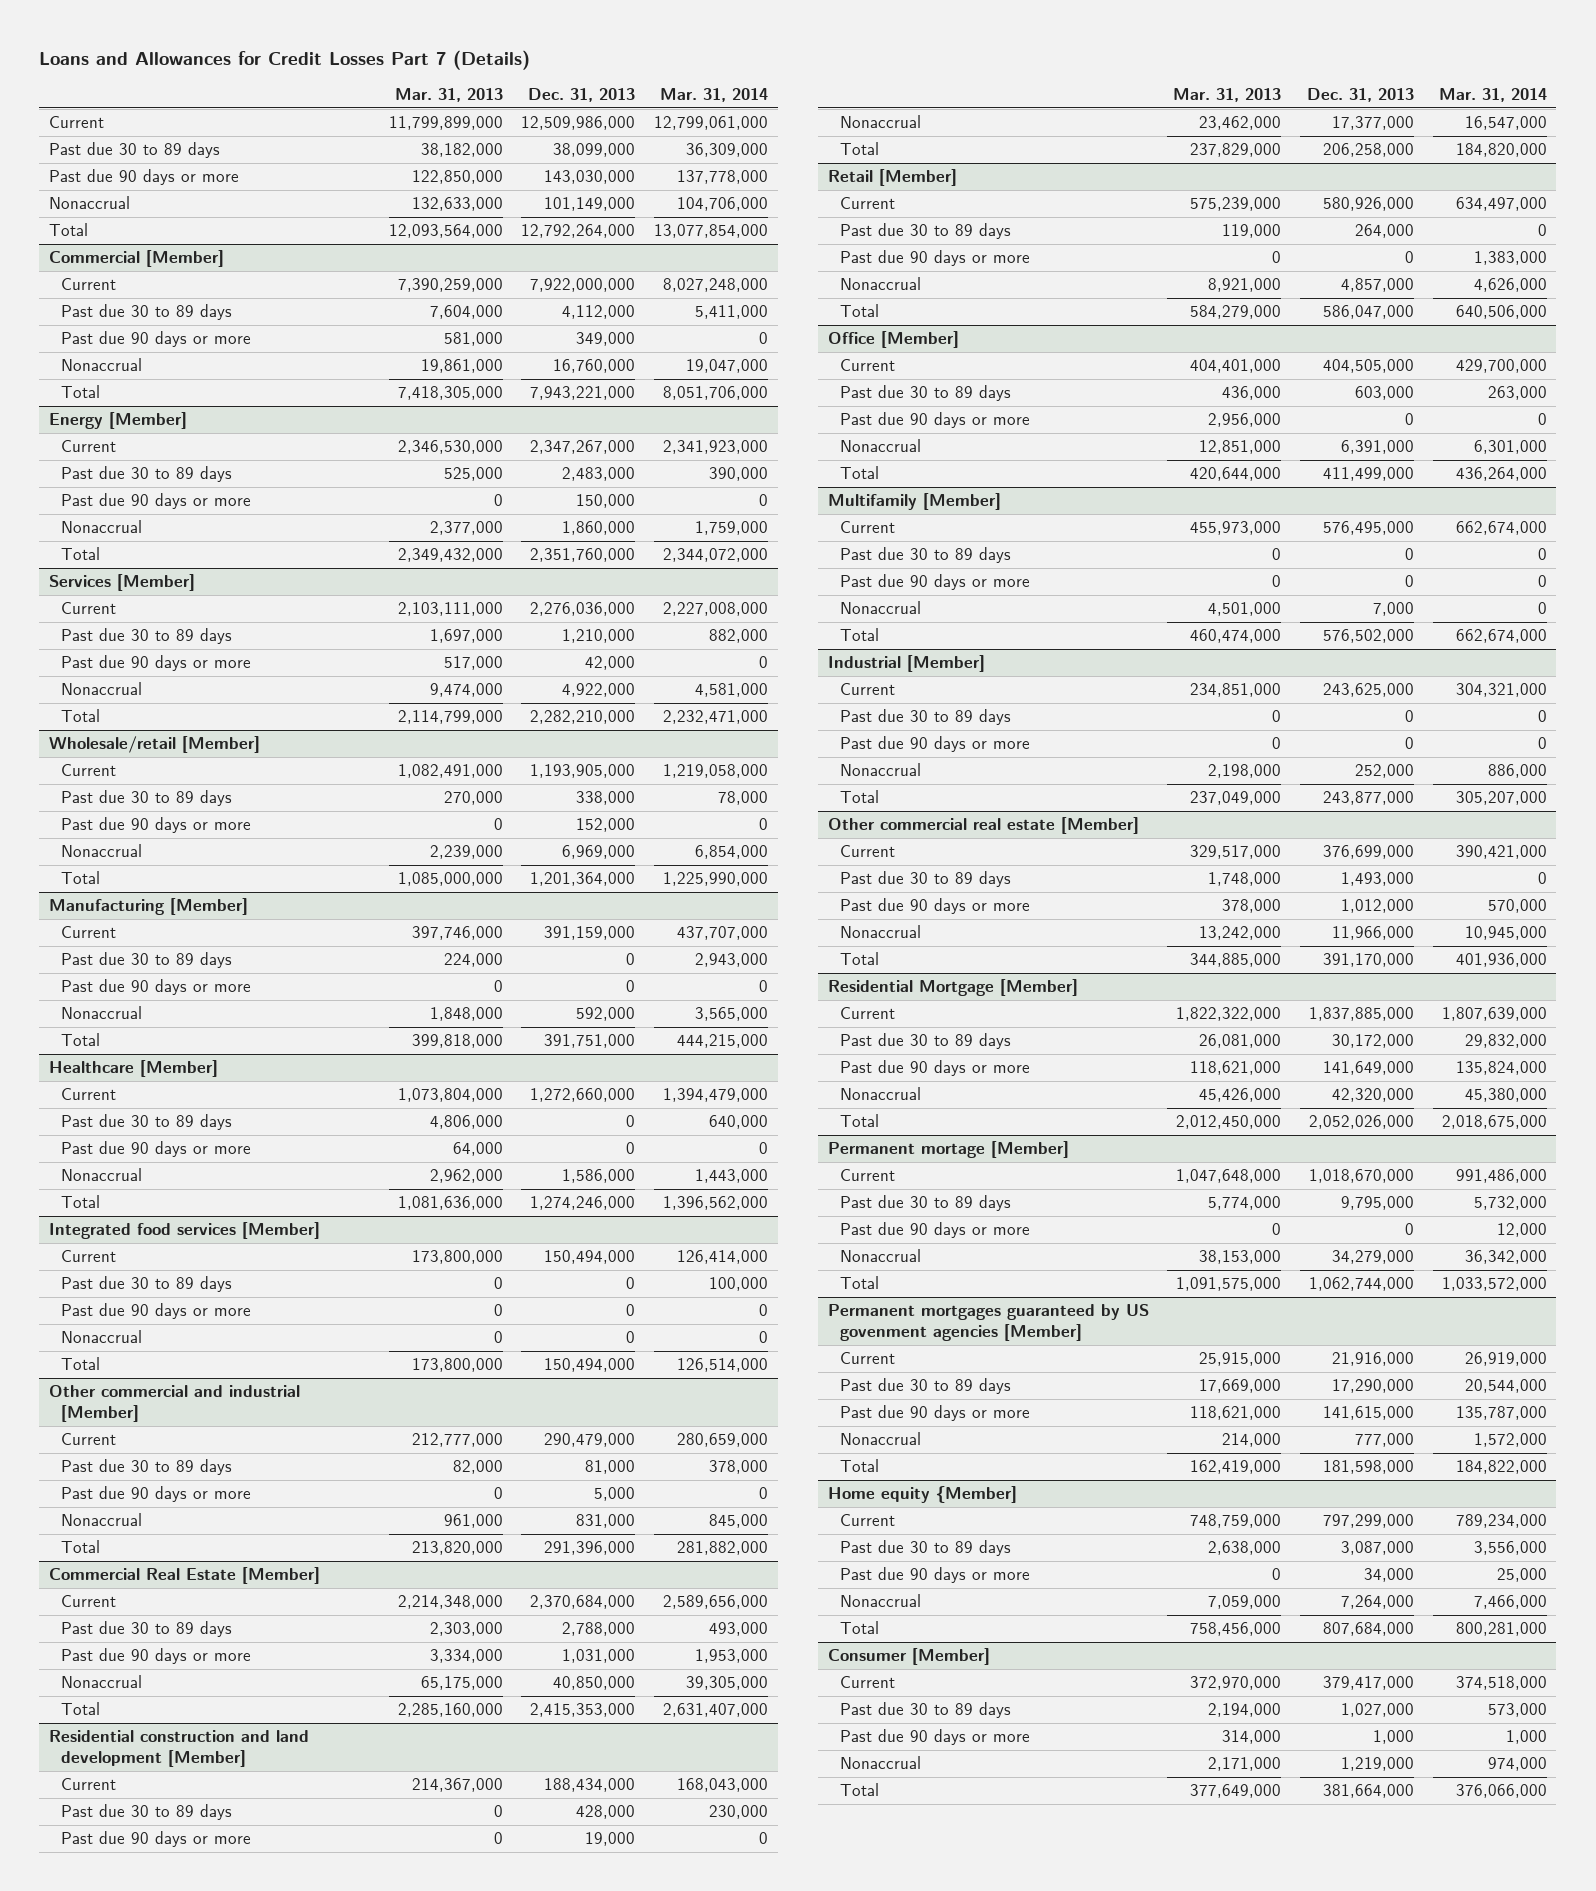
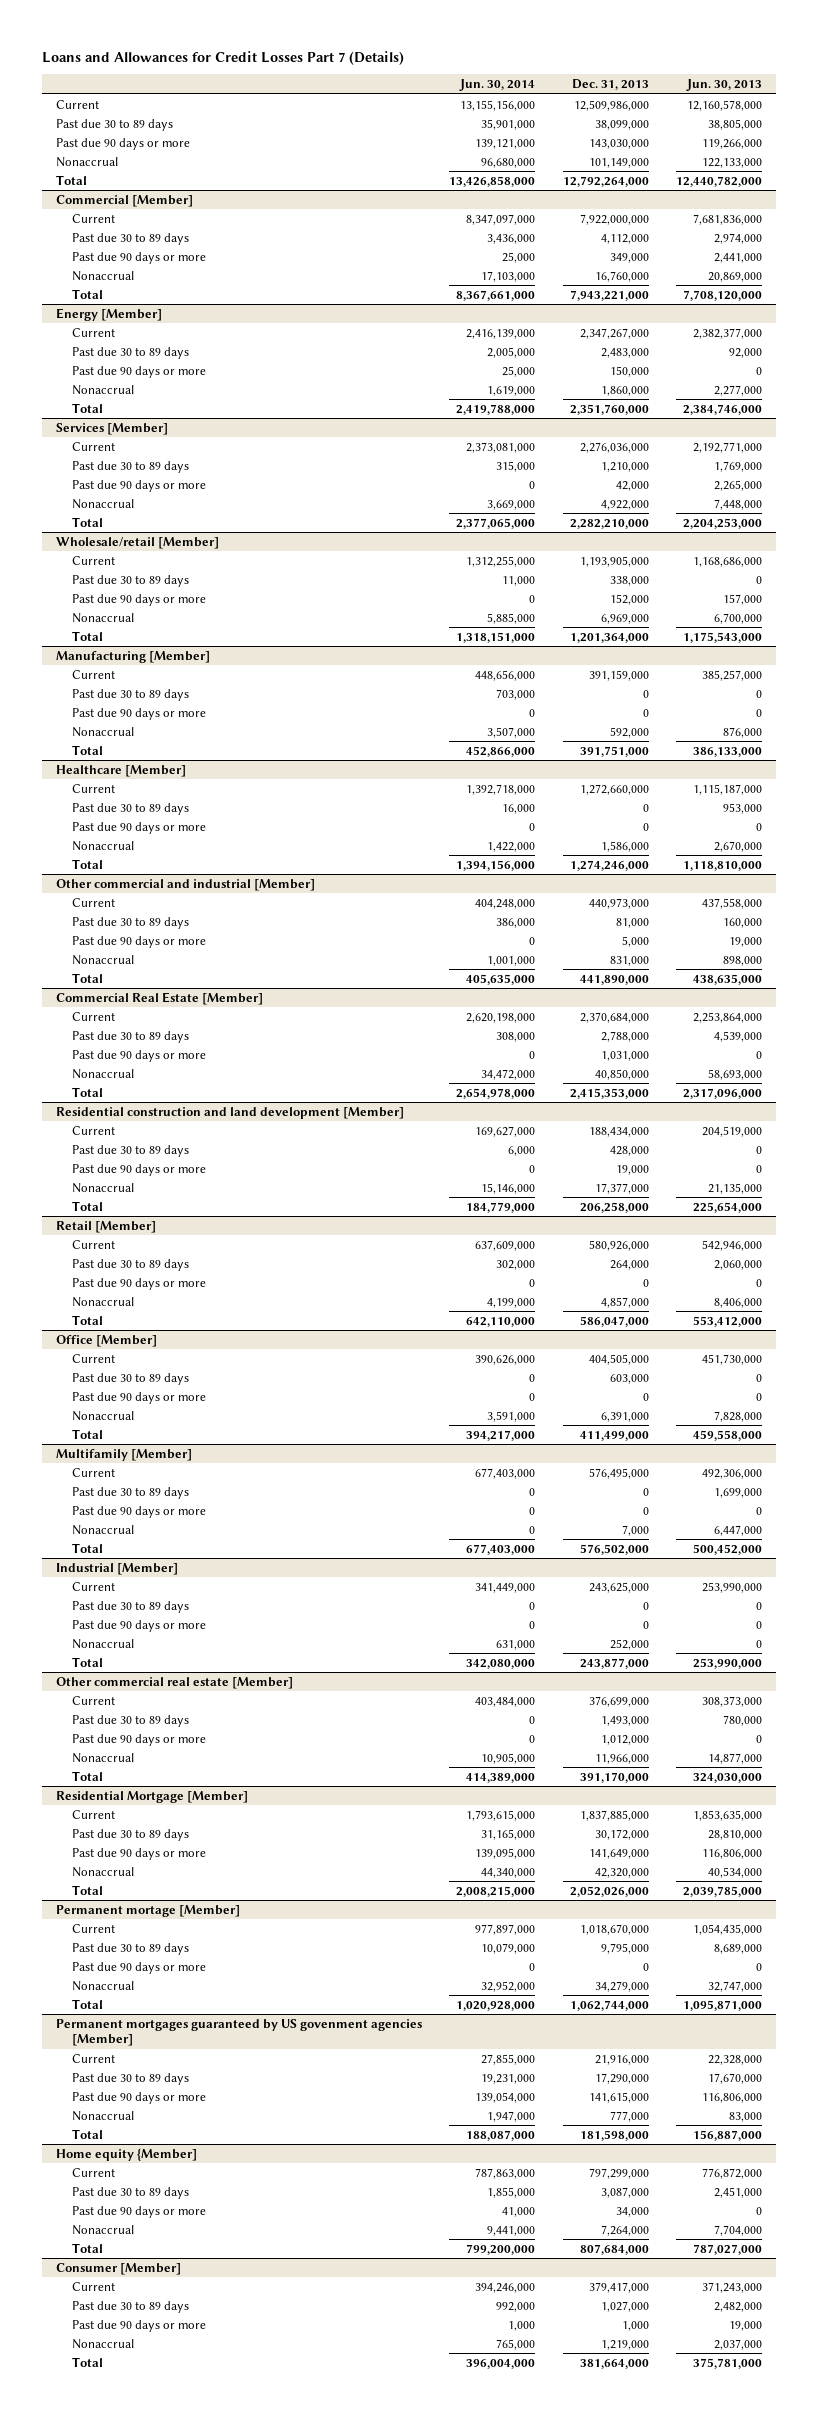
- | Mar. 31, 2013 | Dec. 31, 2013 | Mar. 31, 2014
+ | Jun. 30, 2014 | Dec. 31, 2013 | Jun. 30, 2013
- Integrated food services [Member]
- Current | 173,800,000 | 150,494,000 | 126,414,000
- Past due 30 to 89 days | 0 | 0 | 100,000
- Past due 90 days or more | 0 | 0 | 0
- Nonaccrual | 0 | 0 | 0
- Total | 173,800,000 | 150,494,000 | 126,514,000
@ Other commercial and industrial [Member]
- Current | 212,777,000 | 290,479,000 | 280,659,000
+ Current | 404,248,000 | 440,973,000 | 437,558,000
- Total | 213,820,000 | 291,396,000 | 281,882,000
+ Total | 405,635,000 | 441,890,000 | 438,635,000

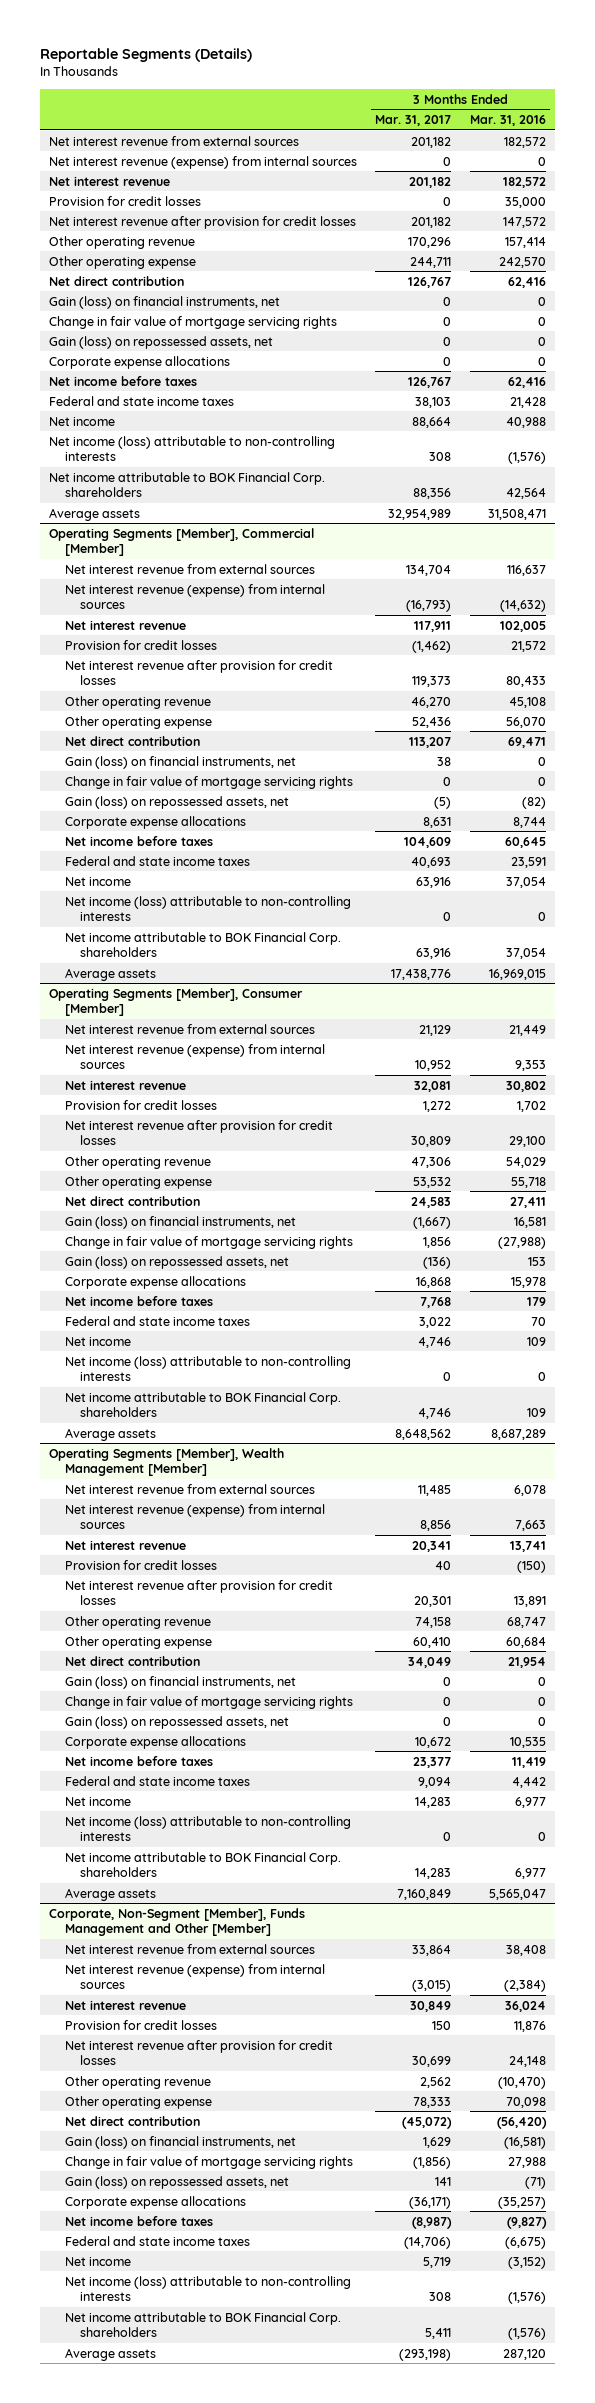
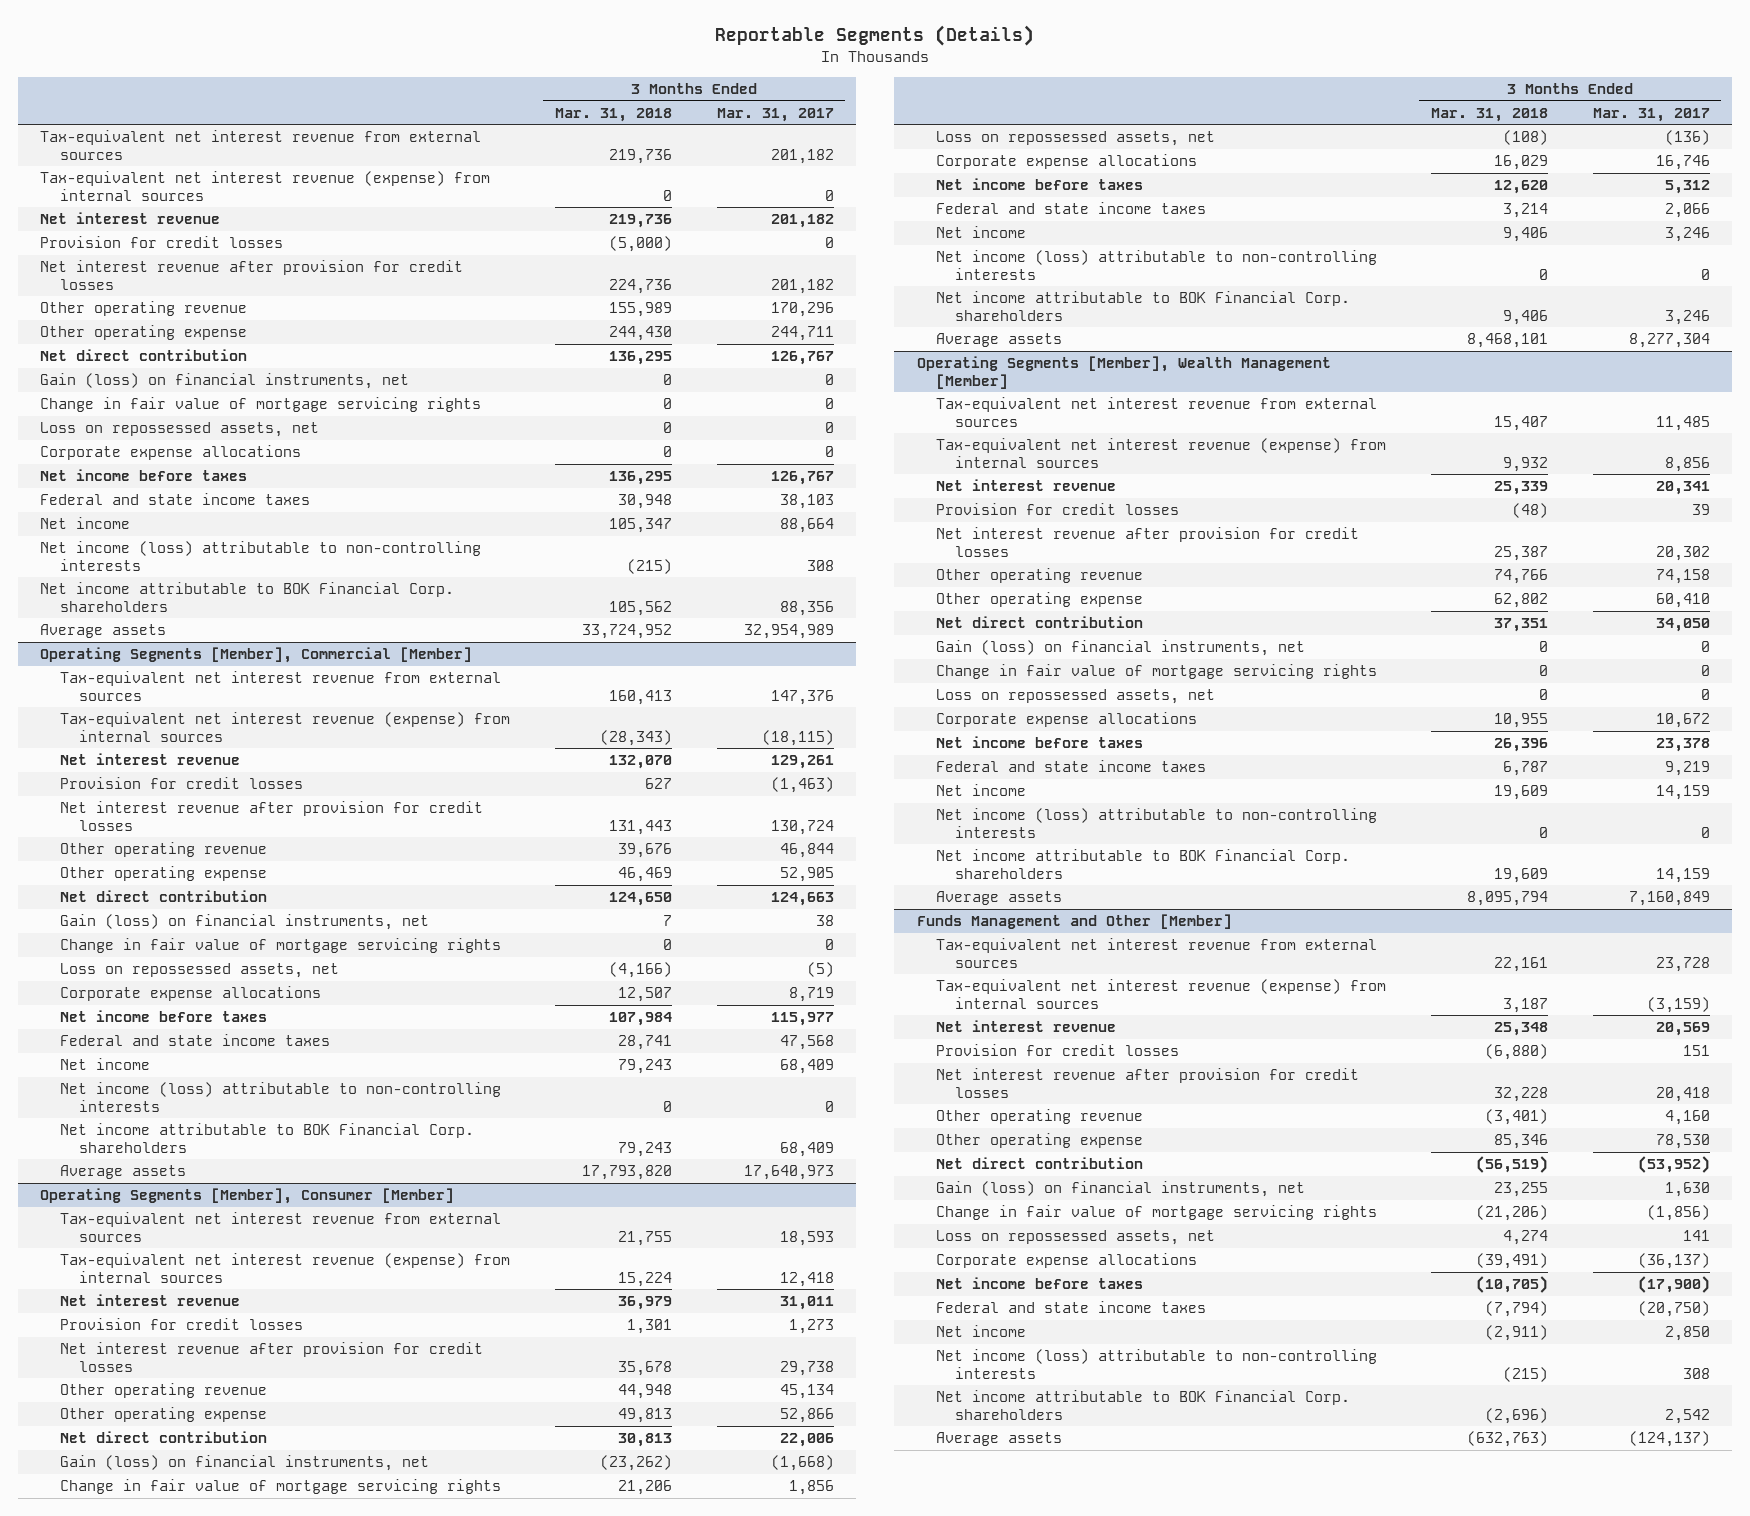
- | 3 Months Ended Mar. 31, 2017 | 3 Months Ended Mar. 31, 2016
+ | 3 Months Ended Mar. 31, 2018 | 3 Months Ended Mar. 31, 2017
- Net interest revenue from external sources | 201,182 | 182,572
- Net interest revenue (expense) from internal sources | 0 | 0
+ Tax-equivalent net interest revenue from external sources | 219,736 | 201,182
+ Tax-equivalent net interest revenue (expense) from internal sources | 0 | 0
- Gain (loss) on repossessed assets, net | 0 | 0
+ Loss on repossessed assets, net | 0 | 0
@ Operating Segments [Member], Commercial [Member]
- Net interest revenue from external sources | 134,704 | 116,637
- Net interest revenue (expense) from internal sources | (16,793) | (14,632)
- Net interest revenue | 117,911 | 102,005
- Provision for credit losses | (1,462) | 21,572
- Net interest revenue after provision for credit losses | 119,373 | 80,433
- Other operating revenue | 46,270 | 45,108
- Other operating expense | 52,436 | 56,070
- Net direct contribution | 113,207 | 69,471
+ Tax-equivalent net interest revenue from external sources | 160,413 | 147,376
+ Tax-equivalent net interest revenue (expense) from internal sources | (28,343) | (18,115)
+ Net interest revenue | 132,070 | 129,261
+ Provision for credit losses | 627 | (1,463)
+ Net interest revenue after provision for credit losses | 131,443 | 130,724
+ Other operating revenue | 39,676 | 46,844
+ Other operating expense | 46,469 | 52,905
+ Net direct contribution | 124,650 | 124,663
- Gain (loss) on repossessed assets, net | (5) | (82)
- Corporate expense allocations | 8,631 | 8,744
- Net income before taxes | 104,609 | 60,645
- Federal and state income taxes | 40,693 | 23,591
- Net income | 63,916 | 37,054
+ Loss on repossessed assets, net | (4,166) | (5)
+ Corporate expense allocations | 12,507 | 8,719
+ Net income before taxes | 107,984 | 115,977
+ Federal and state income taxes | 28,741 | 47,568
+ Net income | 79,243 | 68,409
- Net income attributable to BOK Financial Corp. shareholders | 63,916 | 37,054
- Average assets | 17,438,776 | 16,969,015
+ Net income attributable to BOK Financial Corp. shareholders | 79,243 | 68,409
+ Average assets | 17,793,820 | 17,640,973
@ Operating Segments [Member], Consumer [Member]
- Net interest revenue from external sources | 21,129 | 21,449
- Net interest revenue (expense) from internal sources | 10,952 | 9,353
- Net interest revenue | 32,081 | 30,802
- Provision for credit losses | 1,272 | 1,702
- Net interest revenue after provision for credit losses | 30,809 | 29,100
- Other operating revenue | 47,306 | 54,029
- Other operating expense | 53,532 | 55,718
- Net direct contribution | 24,583 | 27,411
- Gain (loss) on financial instruments, net | (1,667) | 16,581
+ Tax-equivalent net interest revenue from external sources | 21,755 | 18,593
+ Tax-equivalent net interest revenue (expense) from internal sources | 15,224 | 12,418
+ Net interest revenue | 36,979 | 31,011
+ Provision for credit losses | 1,301 | 1,273
+ Net interest revenue after provision for credit losses | 35,678 | 29,738
+ Other operating revenue | 44,948 | 45,134
+ Other operating expense | 49,813 | 52,866
+ Net direct contribution | 30,813 | 22,006
+ Gain (loss) on financial instruments, net | (23,262) | (1,668)
- Gain (loss) on repossessed assets, net | (136) | 153
- Corporate expense allocations | 16,868 | 15,978
- Net income before taxes | 7,768 | 179
- Federal and state income taxes | 3,022 | 70
- Net income | 4,746 | 109
+ Loss on repossessed assets, net | (108) | (136)
+ Corporate expense allocations | 16,029 | 16,746
+ Net income before taxes | 12,620 | 5,312
+ Federal and state income taxes | 3,214 | 2,066
+ Net income | 9,406 | 3,246
- Net income attributable to BOK Financial Corp. shareholders | 4,746 | 109
- Average assets | 8,648,562 | 8,687,289
+ Net income attributable to BOK Financial Corp. shareholders | 9,406 | 3,246
+ Average assets | 8,468,101 | 8,277,304
@ Operating Segments [Member], Wealth Management [Member]
- Net interest revenue from external sources | 11,485 | 6,078
- Net interest revenue (expense) from internal sources | 8,856 | 7,663
+ Tax-equivalent net interest revenue from external sources | 15,407 | 11,485
+ Tax-equivalent net interest revenue (expense) from internal sources | 9,932 | 8,856
- Provision for credit losses | 40 | (150)
- Net interest revenue after provision for credit losses | 20,301 | 13,891
+ Provision for credit losses | (48) | 39
+ Net interest revenue after provision for credit losses | 25,387 | 20,302
- Net direct contribution | 34,049 | 21,954
+ Net direct contribution | 37,351 | 34,050
- Gain (loss) on repossessed assets, net | 0 | 0
+ Loss on repossessed assets, net | 0 | 0
- Net income before taxes | 23,377 | 11,419
- Federal and state income taxes | 9,094 | 4,442
- Net income | 14,283 | 6,977
+ Net income before taxes | 26,396 | 23,378
+ Federal and state income taxes | 6,787 | 9,219
+ Net income | 19,609 | 14,159
- Net income attributable to BOK Financial Corp. shareholders | 14,283 | 6,977
+ Net income attributable to BOK Financial Corp. shareholders | 19,609 | 14,159
- Corporate, Non-Segment [Member], Funds Management and Other [Member]
- Net interest revenue from external sources | 33,864 | 38,408
- Net interest revenue (expense) from internal sources | (3,015) | (2,384)
- Net interest revenue | 30,849 | 36,024
- Provision for credit losses | 150 | 11,876
- Net interest revenue after provision for credit losses | 30,699 | 24,148
- Other operating revenue | 2,562 | (10,470)
- Other operating expense | 78,333 | 70,098
- Net direct contribution | (45,072) | (56,420)
- Gain (loss) on financial instruments, net | 1,629 | (16,581)
+ Funds Management and Other [Member]
+ Tax-equivalent net interest revenue from external sources | 22,161 | 23,728
+ Tax-equivalent net interest revenue (expense) from internal sources | 3,187 | (3,159)
+ Net interest revenue | 25,348 | 20,569
+ Provision for credit losses | (6,880) | 151
+ Net interest revenue after provision for credit losses | 32,228 | 20,418
+ Other operating revenue | (3,401) | 4,160
+ Other operating expense | 85,346 | 78,530
+ Net direct contribution | (56,519) | (53,952)
+ Gain (loss) on financial instruments, net | 23,255 | 1,630
- Gain (loss) on repossessed assets, net | 141 | (71)
- Corporate expense allocations | (36,171) | (35,257)
- Net income before taxes | (8,987) | (9,827)
- Federal and state income taxes | (14,706) | (6,675)
- Net income | 5,719 | (3,152)
+ Loss on repossessed assets, net | 4,274 | 141
+ Corporate expense allocations | (39,491) | (36,137)
+ Net income before taxes | (10,705) | (17,900)
+ Federal and state income taxes | (7,794) | (20,750)
+ Net income | (2,911) | 2,850
- Net income attributable to BOK Financial Corp. shareholders | 5,411 | (1,576)
- Average assets | (293,198) | 287,120
+ Net income attributable to BOK Financial Corp. shareholders | (2,696) | 2,542
+ Average assets | (632,763) | (124,137)

